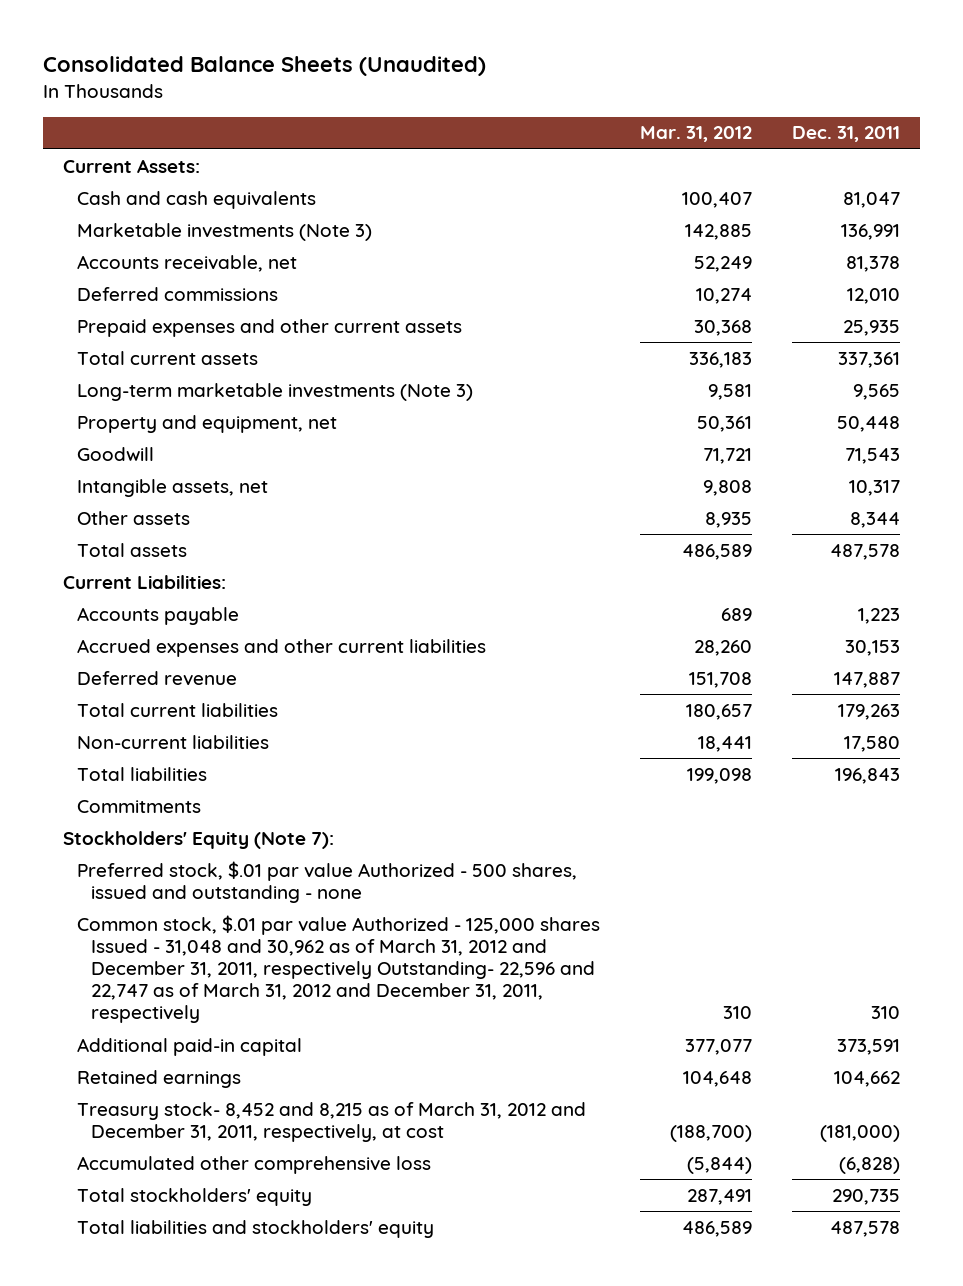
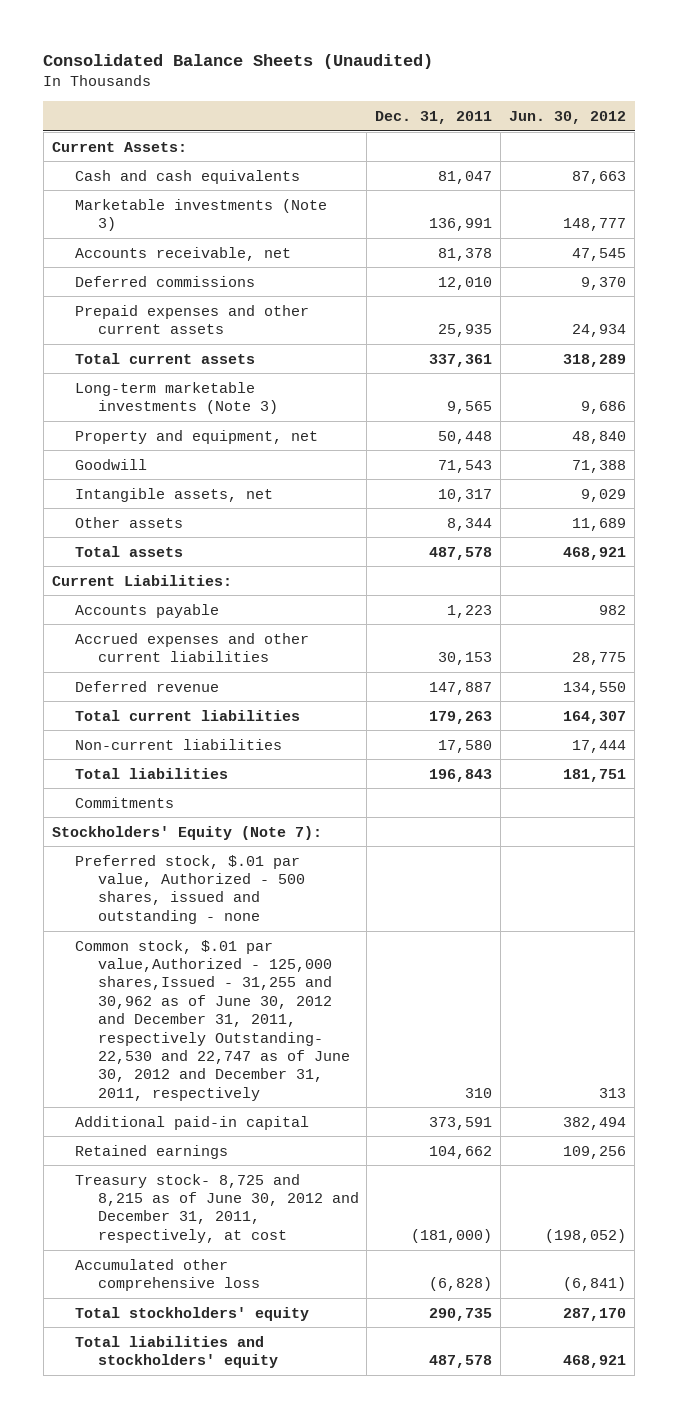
- | Mar. 31, 2012 | Dec. 31, 2011
+ | Dec. 31, 2011 | Jun. 30, 2012
- Preferred stock, $.01 par value Authorized - 500 shares, issued and outstanding - none
- Common stock, $.01 par value Authorized - 125,000 shares Issued - 31,048 and 30,962 as of March 31, 2012 and December 31, 2011, respectively Outstanding- 22,596 and 22,747 as of March 31, 2012 and December 31, 2011, respectively | 310 | 310
+ Preferred stock, $.01 par value, Authorized - 500 shares, issued and outstanding - none
+ Common stock, $.01 par value,Authorized - 125,000 shares,Issued - 31,255 and 30,962 as of June 30, 2012 and December 31, 2011, respectively Outstanding- 22,530 and 22,747 as of June 30, 2012 and December 31, 2011, respectively | 310 | 313
- Treasury stock- 8,452 and 8,215 as of March 31, 2012 and December 31, 2011, respectively, at cost | (188,700) | (181,000)
+ Treasury stock- 8,725 and 8,215 as of June 30, 2012 and December 31, 2011, respectively, at cost | (181,000) | (198,052)

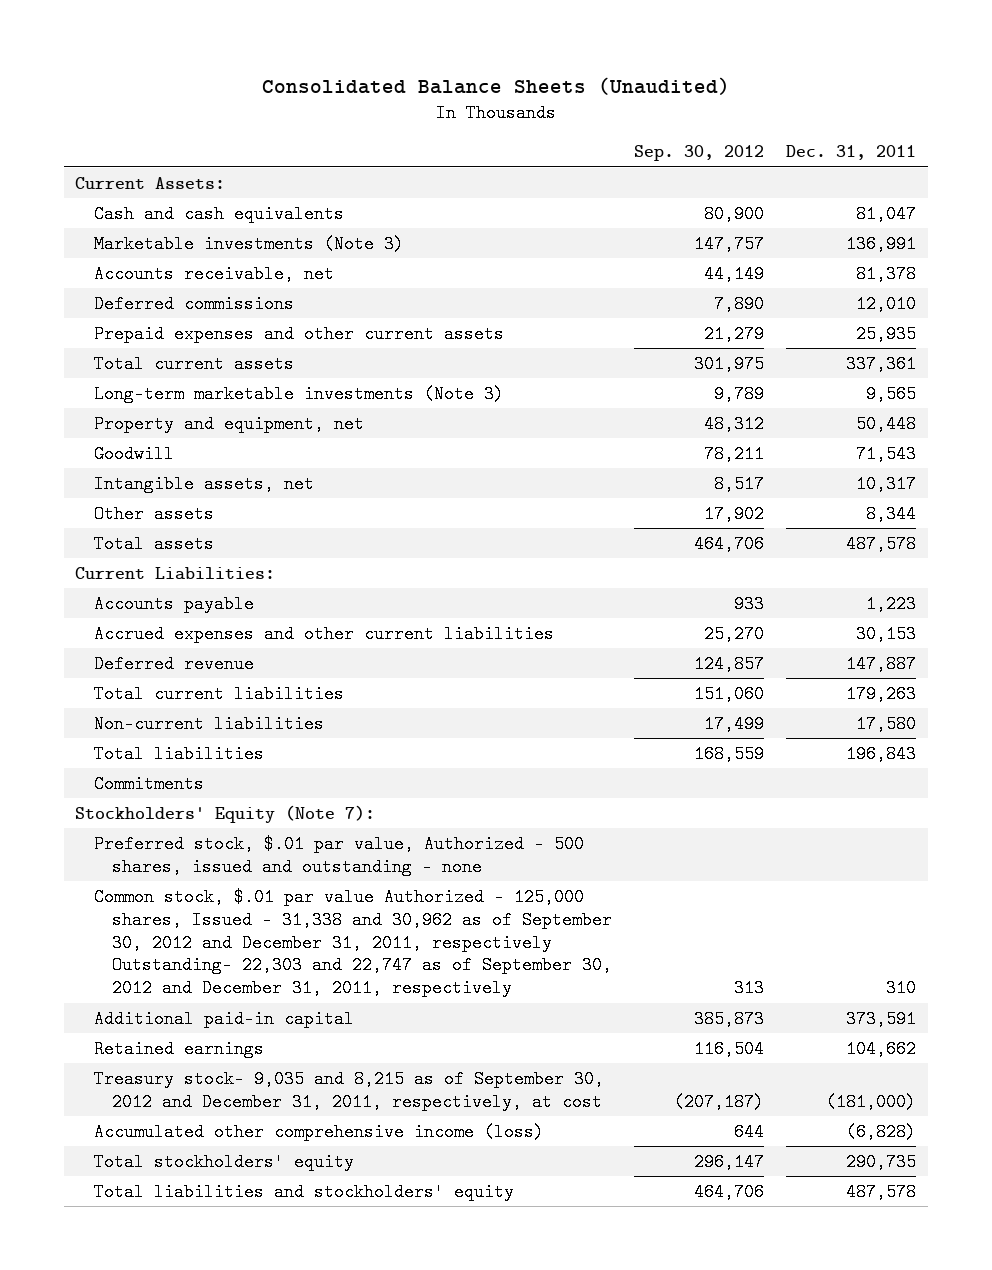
- | Dec. 31, 2011 | Jun. 30, 2012
+ | Sep. 30, 2012 | Dec. 31, 2011
- Common stock, $.01 par value,Authorized - 125,000 shares,Issued - 31,255 and 30,962 as of June 30, 2012 and December 31, 2011, respectively Outstanding- 22,530 and 22,747 as of June 30, 2012 and December 31, 2011, respectively | 310 | 313
+ Common stock, $.01 par value Authorized - 125,000 shares, Issued - 31,338 and 30,962 as of September 30, 2012 and December 31, 2011, respectively Outstanding- 22,303 and 22,747 as of September 30, 2012 and December 31, 2011, respectively | 313 | 310
- Treasury stock- 8,725 and 8,215 as of June 30, 2012 and December 31, 2011, respectively, at cost | (181,000) | (198,052)
- Accumulated other comprehensive loss | (6,828) | (6,841)
+ Treasury stock- 9,035 and 8,215 as of September 30, 2012 and December 31, 2011, respectively, at cost | (207,187) | (181,000)
+ Accumulated other comprehensive income (loss) | 644 | (6,828)

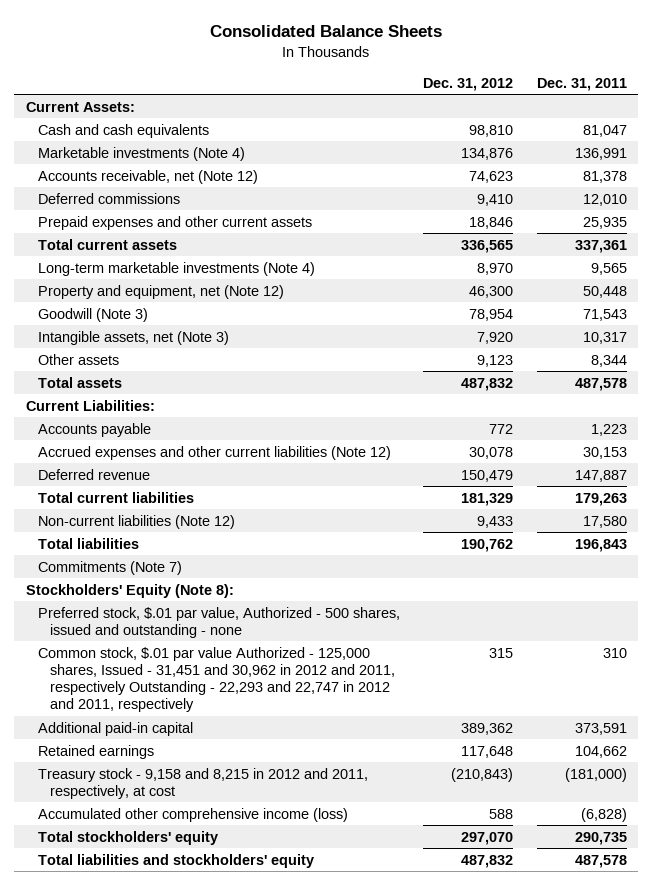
- Consolidated Balance Sheets (Unaudited)
+ Consolidated Balance Sheets
- | Sep. 30, 2012 | Dec. 31, 2011
+ | Dec. 31, 2012 | Dec. 31, 2011
- Marketable investments (Note 3) | 147,757 | 136,991
- Accounts receivable, net | 44,149 | 81,378
+ Marketable investments (Note 4) | 134,876 | 136,991
+ Accounts receivable, net (Note 12) | 74,623 | 81,378
- Long-term marketable investments (Note 3) | 9,789 | 9,565
- Property and equipment, net | 48,312 | 50,448
- Goodwill | 78,211 | 71,543
- Intangible assets, net | 8,517 | 10,317
+ Long-term marketable investments (Note 4) | 8,970 | 9,565
+ Property and equipment, net (Note 12) | 46,300 | 50,448
+ Goodwill (Note 3) | 78,954 | 71,543
+ Intangible assets, net (Note 3) | 7,920 | 10,317
- Accrued expenses and other current liabilities | 25,270 | 30,153
+ Accrued expenses and other current liabilities (Note 12) | 30,078 | 30,153
- Non-current liabilities | 17,499 | 17,580
+ Non-current liabilities (Note 12) | 9,433 | 17,580
- Commitments
- Stockholders' Equity (Note 7):
+ Commitments (Note 7)
+ Stockholders' Equity (Note 8):
- Common stock, $.01 par value Authorized - 125,000 shares, Issued - 31,338 and 30,962 as of September 30, 2012 and December 31, 2011, respectively Outstanding- 22,303 and 22,747 as of September 30, 2012 and December 31, 2011, respectively | 313 | 310
+ Common stock, $.01 par value Authorized - 125,000 shares, Issued - 31,451 and 30,962 in 2012 and 2011, respectively Outstanding - 22,293 and 22,747 in 2012 and 2011, respectively | 315 | 310
- Treasury stock- 9,035 and 8,215 as of September 30, 2012 and December 31, 2011, respectively, at cost | (207,187) | (181,000)
+ Treasury stock - 9,158 and 8,215 in 2012 and 2011, respectively, at cost | (210,843) | (181,000)

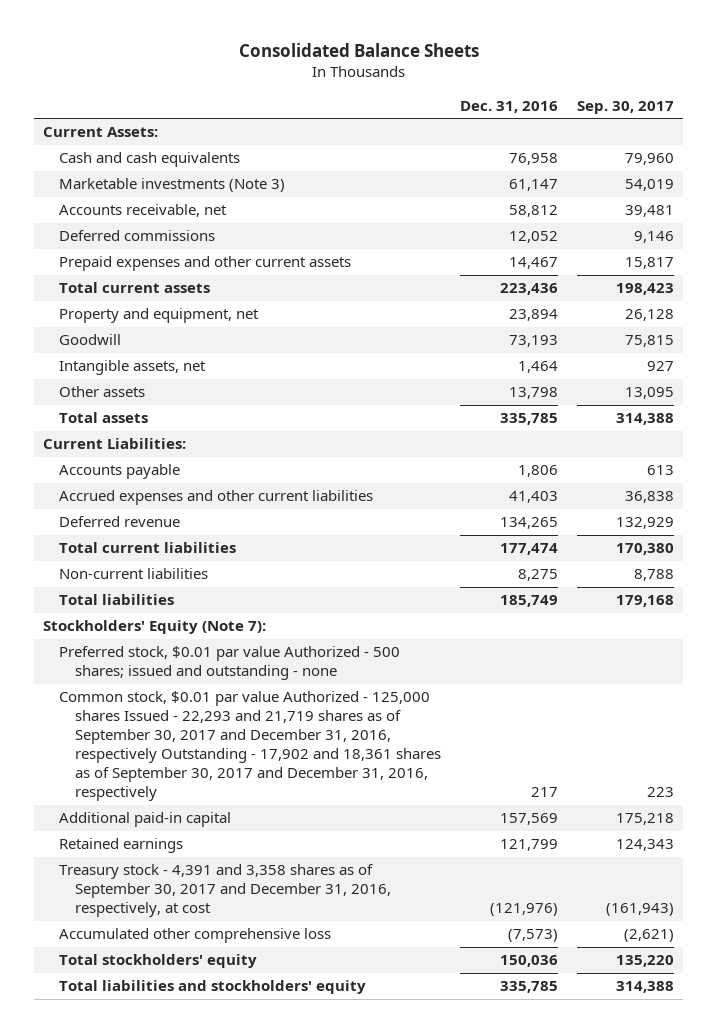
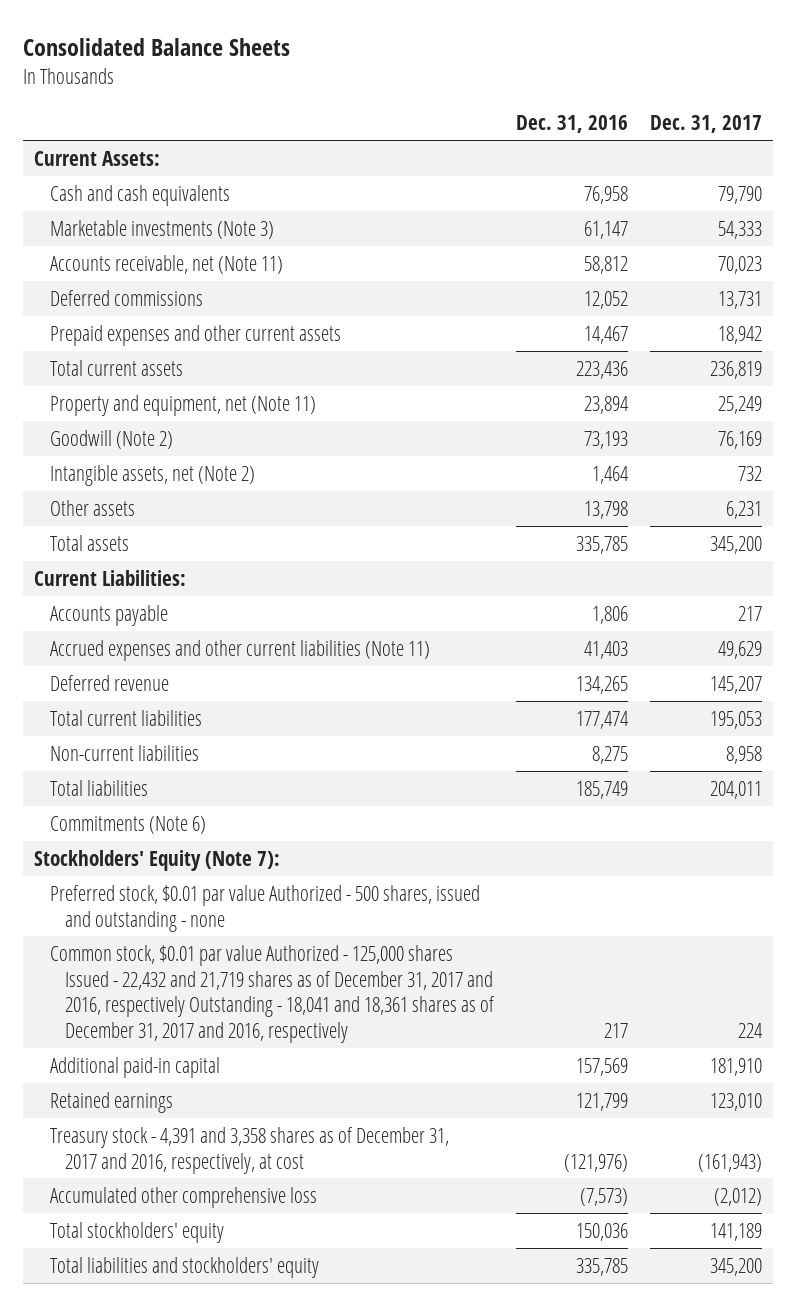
- | Dec. 31, 2016 | Sep. 30, 2017
+ | Dec. 31, 2016 | Dec. 31, 2017
- Accounts receivable, net | 58,812 | 39,481
+ Accounts receivable, net (Note 11) | 58,812 | 70,023
- Property and equipment, net | 23,894 | 26,128
- Goodwill | 73,193 | 75,815
- Intangible assets, net | 1,464 | 927
+ Property and equipment, net (Note 11) | 23,894 | 25,249
+ Goodwill (Note 2) | 73,193 | 76,169
+ Intangible assets, net (Note 2) | 1,464 | 732
- Accrued expenses and other current liabilities | 41,403 | 36,838
+ Accrued expenses and other current liabilities (Note 11) | 41,403 | 49,629
+ Commitments (Note 6)
- Preferred stock, $0.01 par value Authorized - 500 shares; issued and outstanding - none
- Common stock, $0.01 par value Authorized - 125,000 shares Issued - 22,293 and 21,719 shares as of September 30, 2017 and December 31, 2016, respectively Outstanding - 17,902 and 18,361 shares as of September 30, 2017 and December 31, 2016, respectively | 217 | 223
+ Preferred stock, $0.01 par value Authorized - 500 shares, issued and outstanding - none
+ Common stock, $0.01 par value Authorized - 125,000 shares Issued - 22,432 and 21,719 shares as of December 31, 2017 and 2016, respectively Outstanding - 18,041 and 18,361 shares as of December 31, 2017 and 2016, respectively | 217 | 224
- Treasury stock - 4,391 and 3,358 shares as of September 30, 2017 and December 31, 2016, respectively, at cost | (121,976) | (161,943)
+ Treasury stock - 4,391 and 3,358 shares as of December 31, 2017 and 2016, respectively, at cost | (121,976) | (161,943)

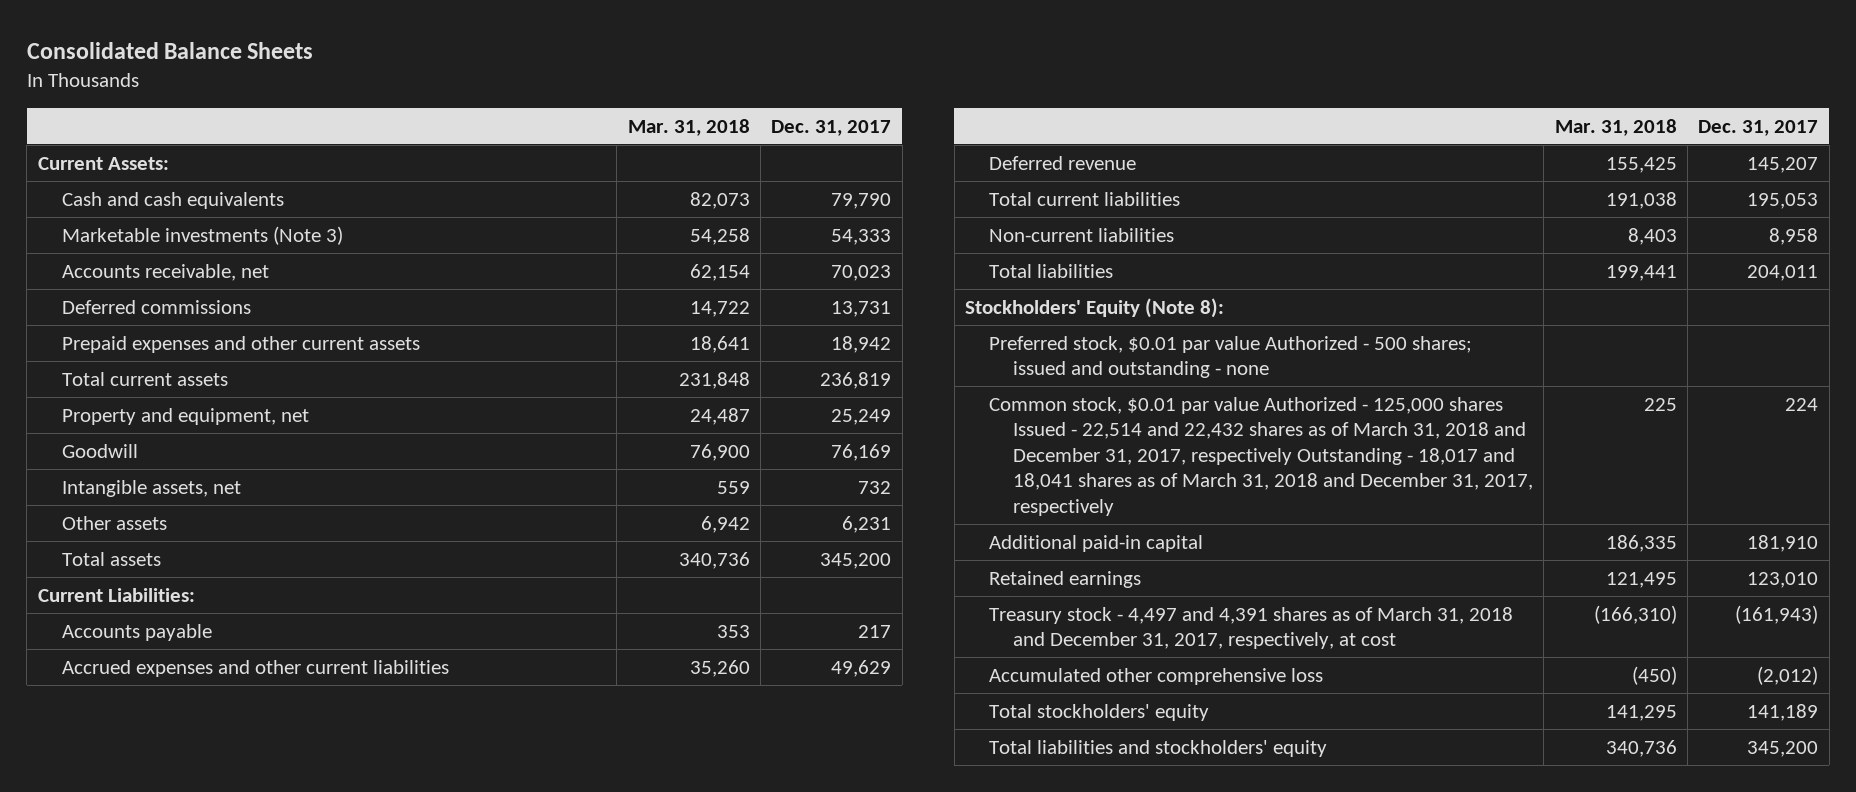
- | Dec. 31, 2016 | Dec. 31, 2017
+ | Mar. 31, 2018 | Dec. 31, 2017
- Accounts receivable, net (Note 11) | 58,812 | 70,023
+ Accounts receivable, net | 62,154 | 70,023
- Property and equipment, net (Note 11) | 23,894 | 25,249
- Goodwill (Note 2) | 73,193 | 76,169
- Intangible assets, net (Note 2) | 1,464 | 732
+ Property and equipment, net | 24,487 | 25,249
+ Goodwill | 76,900 | 76,169
+ Intangible assets, net | 559 | 732
- Accrued expenses and other current liabilities (Note 11) | 41,403 | 49,629
+ Accrued expenses and other current liabilities | 35,260 | 49,629
- Commitments (Note 6)
- Stockholders' Equity (Note 7):
- Preferred stock, $0.01 par value Authorized - 500 shares, issued and outstanding - none
- Common stock, $0.01 par value Authorized - 125,000 shares Issued - 22,432 and 21,719 shares as of December 31, 2017 and 2016, respectively Outstanding - 18,041 and 18,361 shares as of December 31, 2017 and 2016, respectively | 217 | 224
+ Stockholders' Equity (Note 8):
+ Preferred stock, $0.01 par value Authorized - 500 shares; issued and outstanding - none
+ Common stock, $0.01 par value Authorized - 125,000 shares Issued - 22,514 and 22,432 shares as of March 31, 2018 and December 31, 2017, respectively Outstanding - 18,017 and 18,041 shares as of March 31, 2018 and December 31, 2017, respectively | 225 | 224
- Treasury stock - 4,391 and 3,358 shares as of December 31, 2017 and 2016, respectively, at cost | (121,976) | (161,943)
+ Treasury stock - 4,497 and 4,391 shares as of March 31, 2018 and December 31, 2017, respectively, at cost | (166,310) | (161,943)

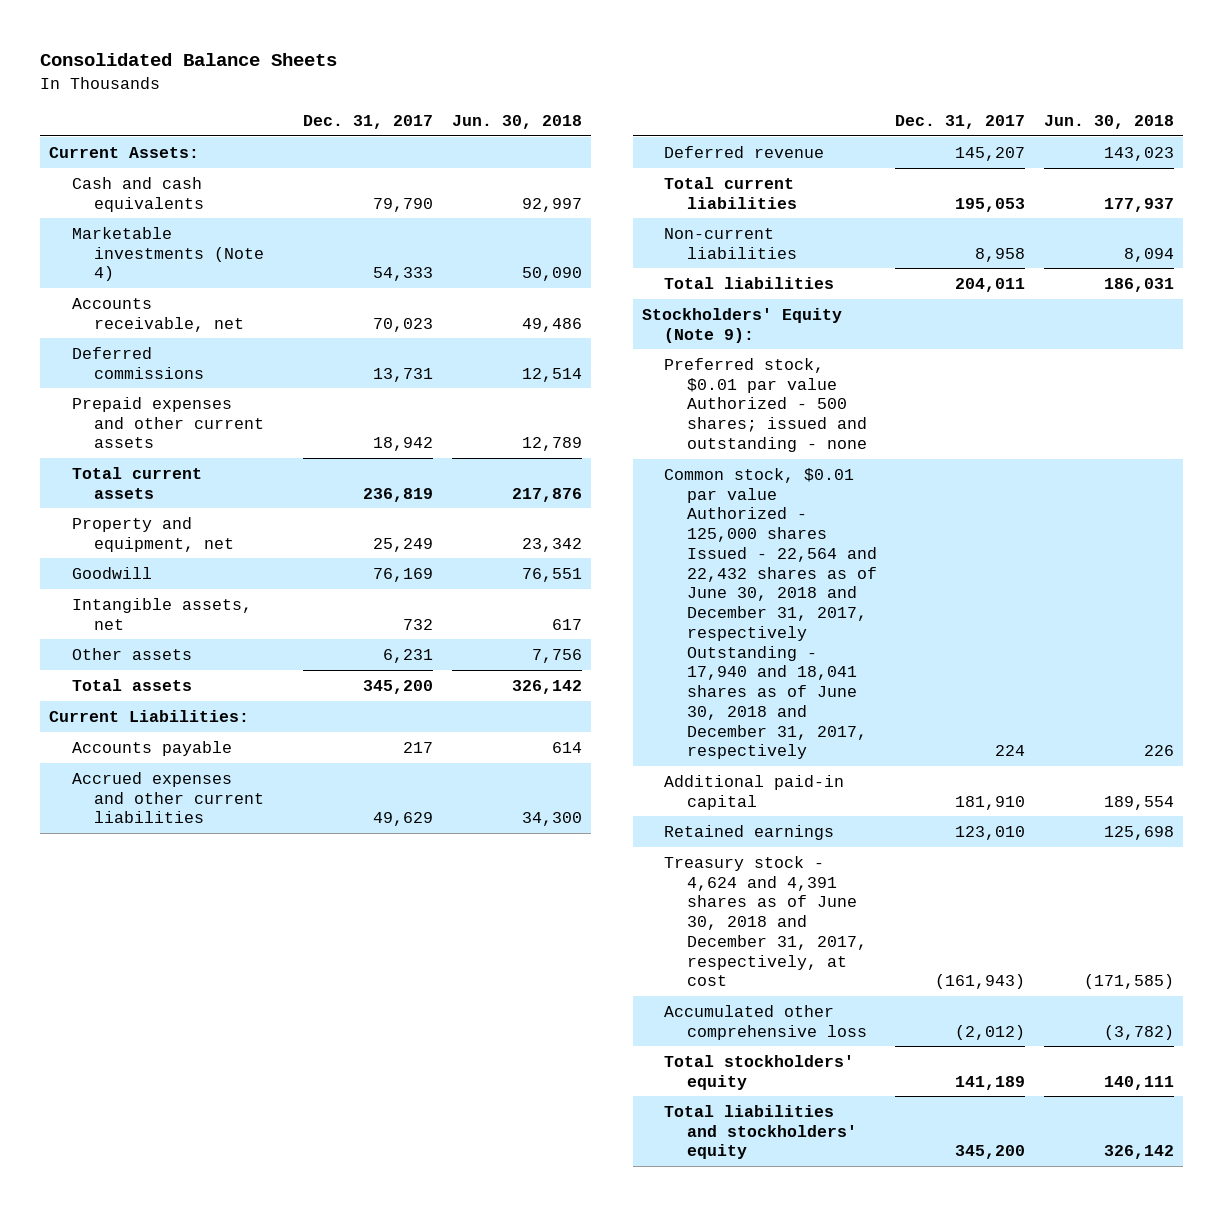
- | Mar. 31, 2018 | Dec. 31, 2017
+ | Dec. 31, 2017 | Jun. 30, 2018
- Marketable investments (Note 3) | 54,258 | 54,333
+ Marketable investments (Note 4) | 54,333 | 50,090
- Stockholders' Equity (Note 8):
+ Stockholders' Equity (Note 9):
- Common stock, $0.01 par value Authorized - 125,000 shares Issued - 22,514 and 22,432 shares as of March 31, 2018 and December 31, 2017, respectively Outstanding - 18,017 and 18,041 shares as of March 31, 2018 and December 31, 2017, respectively | 225 | 224
+ Common stock, $0.01 par value Authorized - 125,000 shares Issued - 22,564 and 22,432 shares as of June 30, 2018 and December 31, 2017, respectively Outstanding - 17,940 and 18,041 shares as of June 30, 2018 and December 31, 2017, respectively | 224 | 226
- Treasury stock - 4,497 and 4,391 shares as of March 31, 2018 and December 31, 2017, respectively, at cost | (166,310) | (161,943)
+ Treasury stock - 4,624 and 4,391 shares as of June 30, 2018 and December 31, 2017, respectively, at cost | (161,943) | (171,585)

